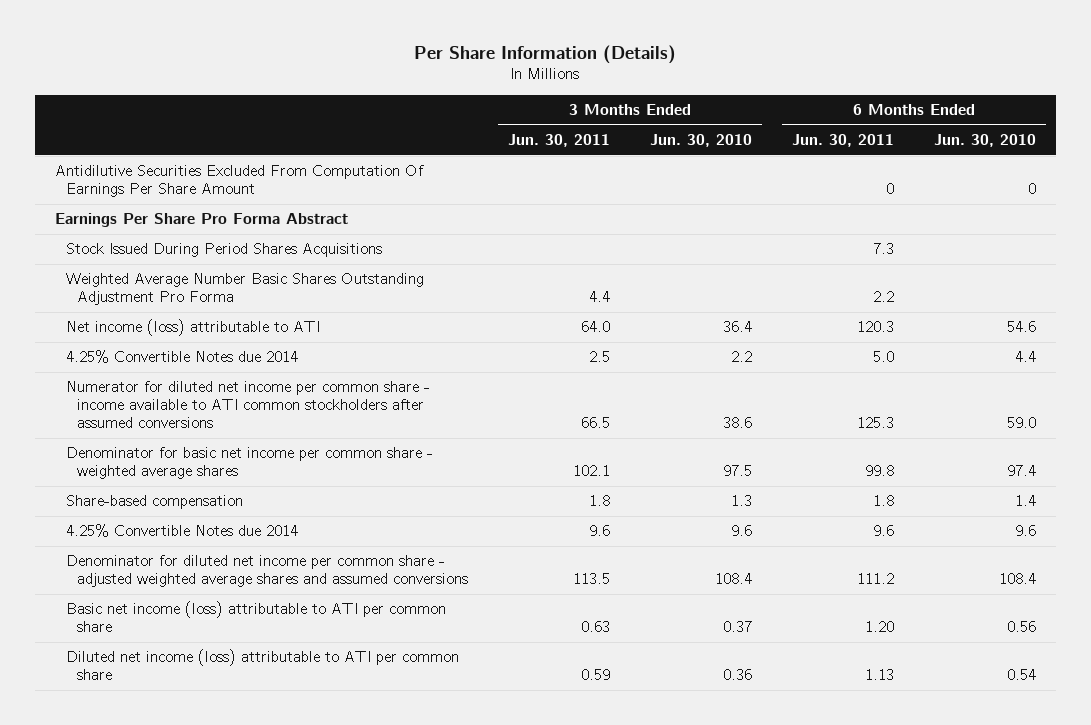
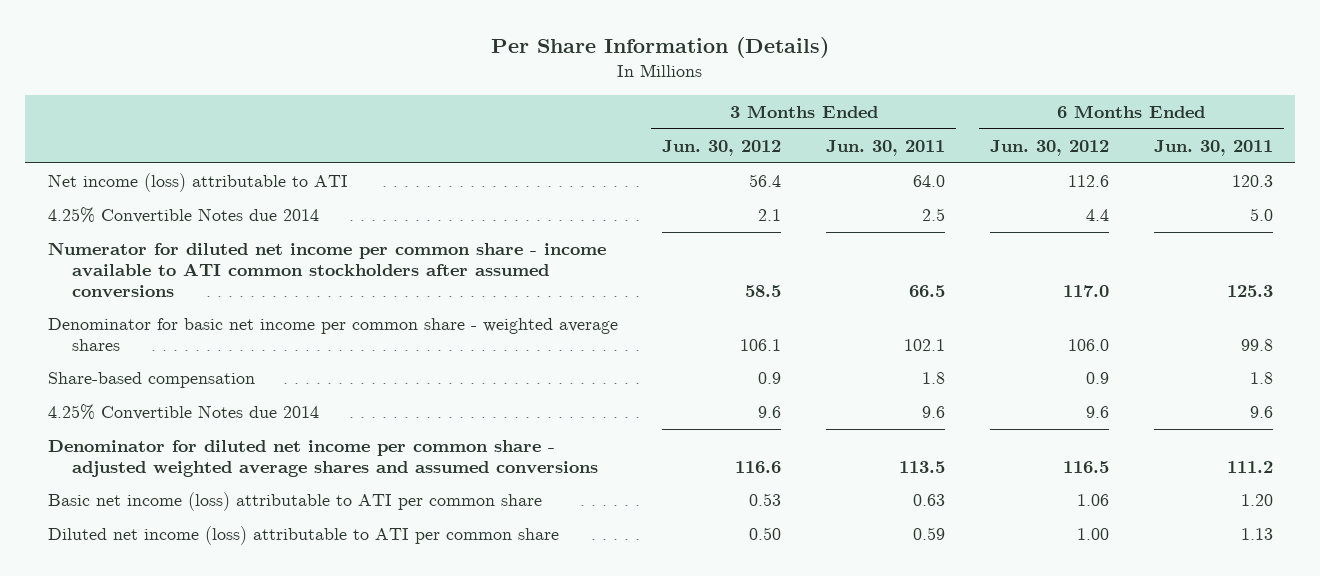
- | 3 Months Ended Jun. 30, 2011 | 3 Months Ended Jun. 30, 2010 | 6 Months Ended Jun. 30, 2011 | 6 Months Ended Jun. 30, 2010
+ | 3 Months Ended Jun. 30, 2012 | 3 Months Ended Jun. 30, 2011 | 6 Months Ended Jun. 30, 2012 | 6 Months Ended Jun. 30, 2011
- Antidilutive Securities Excluded From Computation Of Earnings Per Share Amount | | | 0 | 0
- Earnings Per Share Pro Forma Abstract
- Stock Issued During Period Shares Acquisitions | | | 7.3 |
- Weighted Average Number Basic Shares Outstanding Adjustment Pro Forma | 4.4 | | 2.2 |

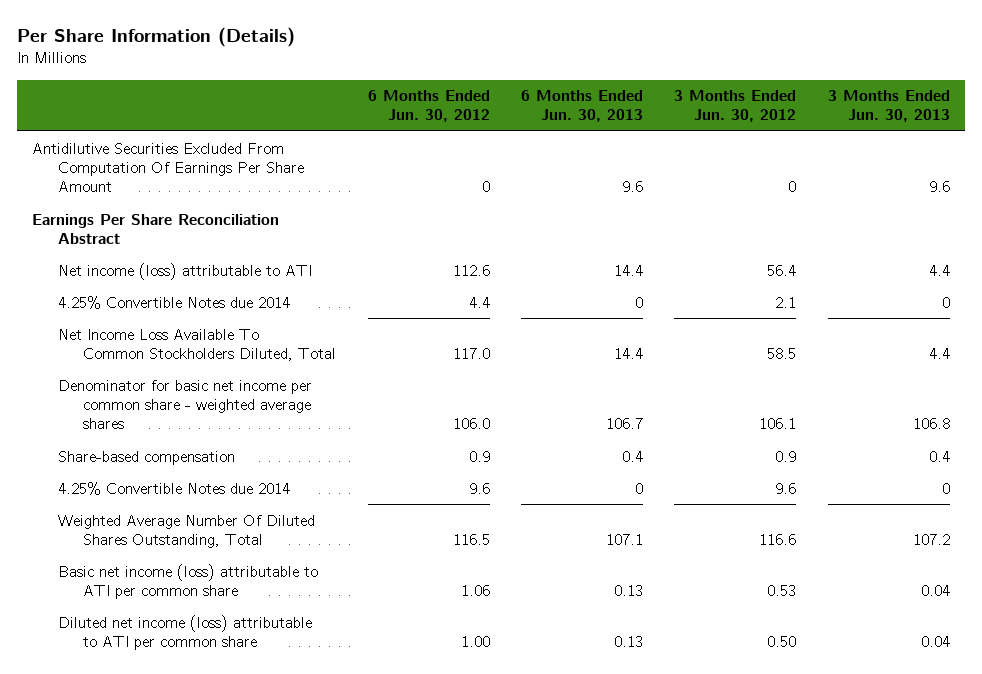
- | 3 Months Ended Jun. 30, 2012 | 3 Months Ended Jun. 30, 2011 | 6 Months Ended Jun. 30, 2012 | 6 Months Ended Jun. 30, 2011
+ | 6 Months Ended Jun. 30, 2012 | 6 Months Ended Jun. 30, 2013 | 3 Months Ended Jun. 30, 2012 | 3 Months Ended Jun. 30, 2013
+ Antidilutive Securities Excluded From Computation Of Earnings Per Share Amount | 0 | 9.6 | 0 | 9.6
+ Earnings Per Share Reconciliation Abstract
- Numerator for diluted net income per common share - income available to ATI common stockholders after assumed conversions | 58.5 | 66.5 | 117.0 | 125.3
+ Net Income Loss Available To Common Stockholders Diluted, Total | 117.0 | 14.4 | 58.5 | 4.4
- Denominator for diluted net income per common share - adjusted weighted average shares and assumed conversions | 116.6 | 113.5 | 116.5 | 111.2
+ Weighted Average Number Of Diluted Shares Outstanding, Total | 116.5 | 107.1 | 116.6 | 107.2

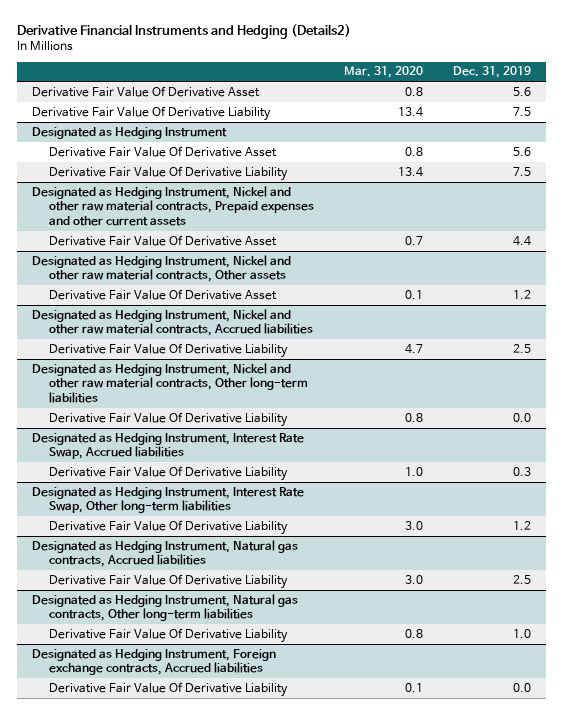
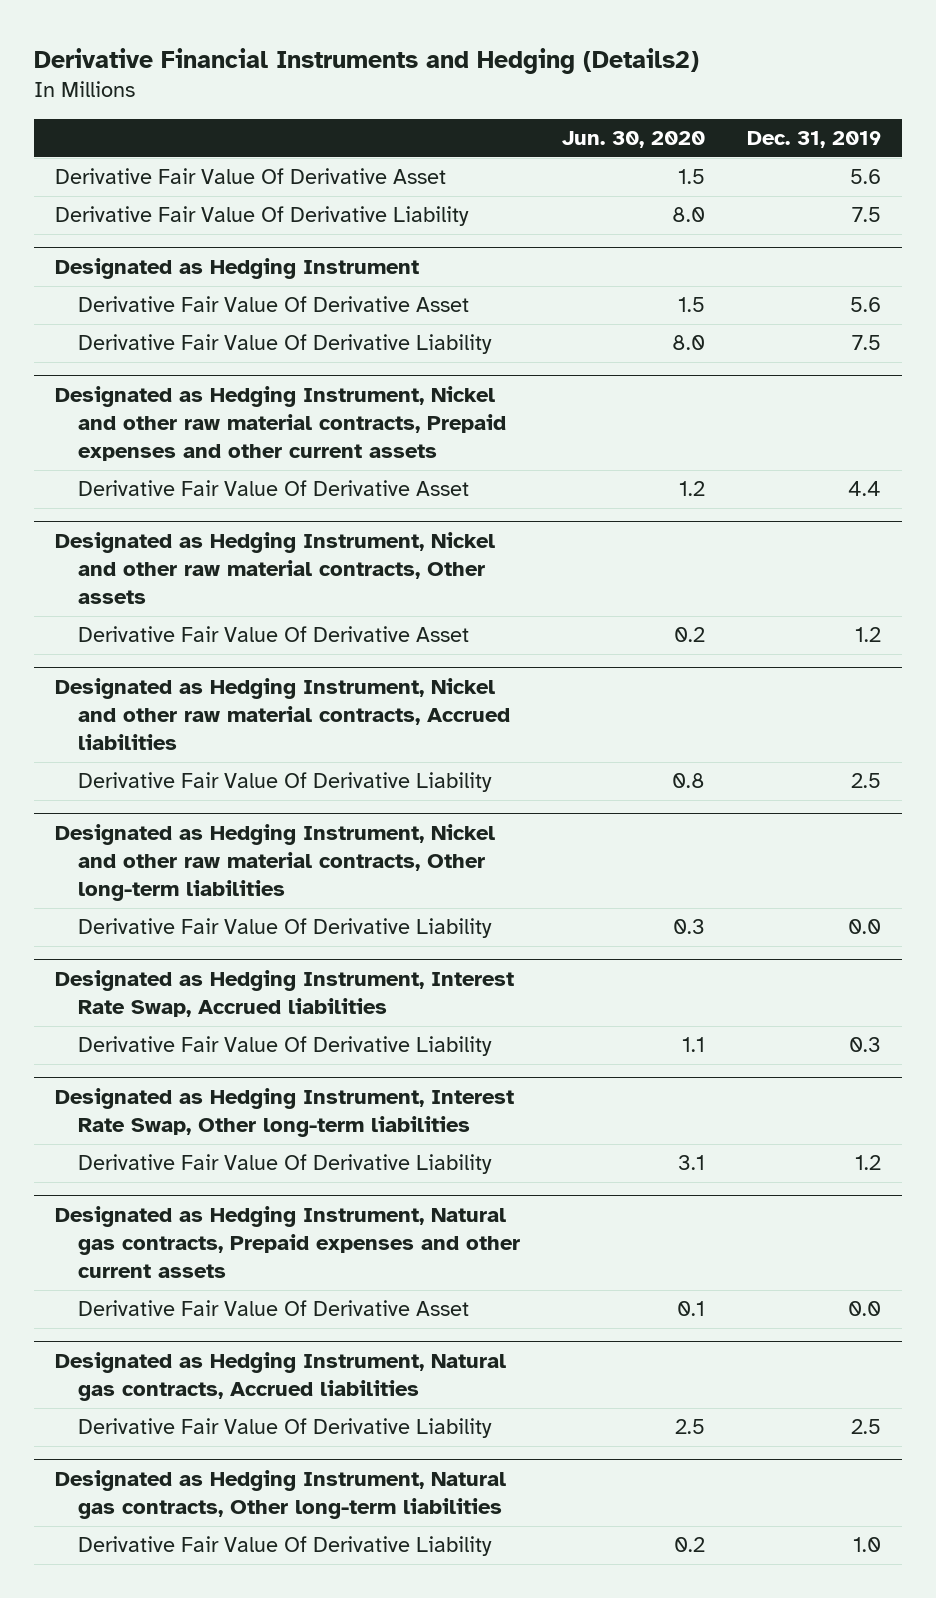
- | Mar. 31, 2020 | Dec. 31, 2019
+ | Jun. 30, 2020 | Dec. 31, 2019
+ Designated as Hedging Instrument, Natural gas contracts, Prepaid expenses and other current assets
+ Derivative Fair Value Of Derivative Asset | 0.1 | 0.0
- Designated as Hedging Instrument, Foreign exchange contracts, Accrued liabilities
- Derivative Fair Value Of Derivative Liability | 0.1 | 0.0

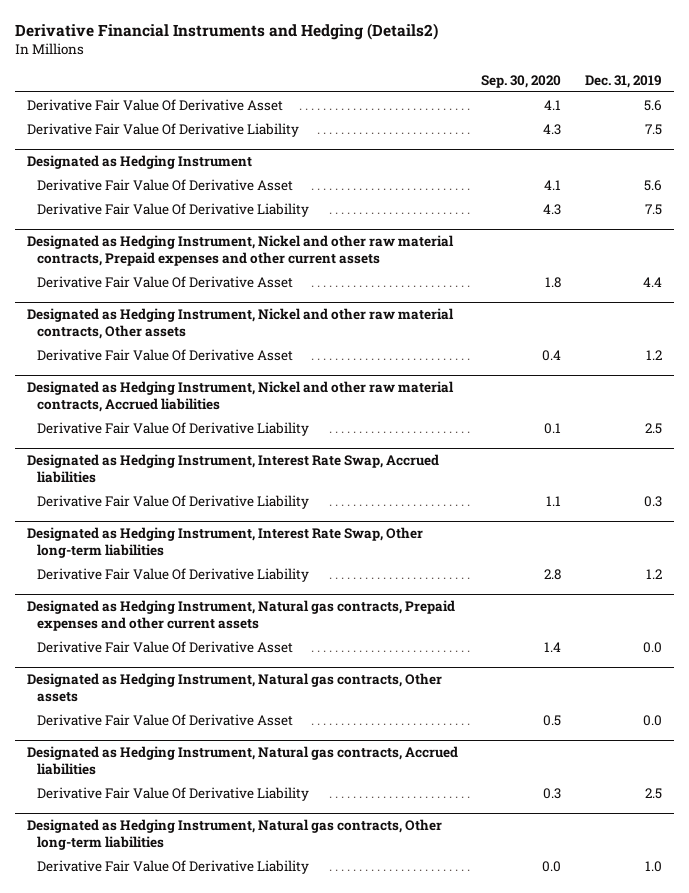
- | Jun. 30, 2020 | Dec. 31, 2019
+ | Sep. 30, 2020 | Dec. 31, 2019
- Designated as Hedging Instrument, Nickel and other raw material contracts, Other long-term liabilities
- Derivative Fair Value Of Derivative Liability | 0.3 | 0.0
+ Designated as Hedging Instrument, Natural gas contracts, Other assets
+ Derivative Fair Value Of Derivative Asset | 0.5 | 0.0

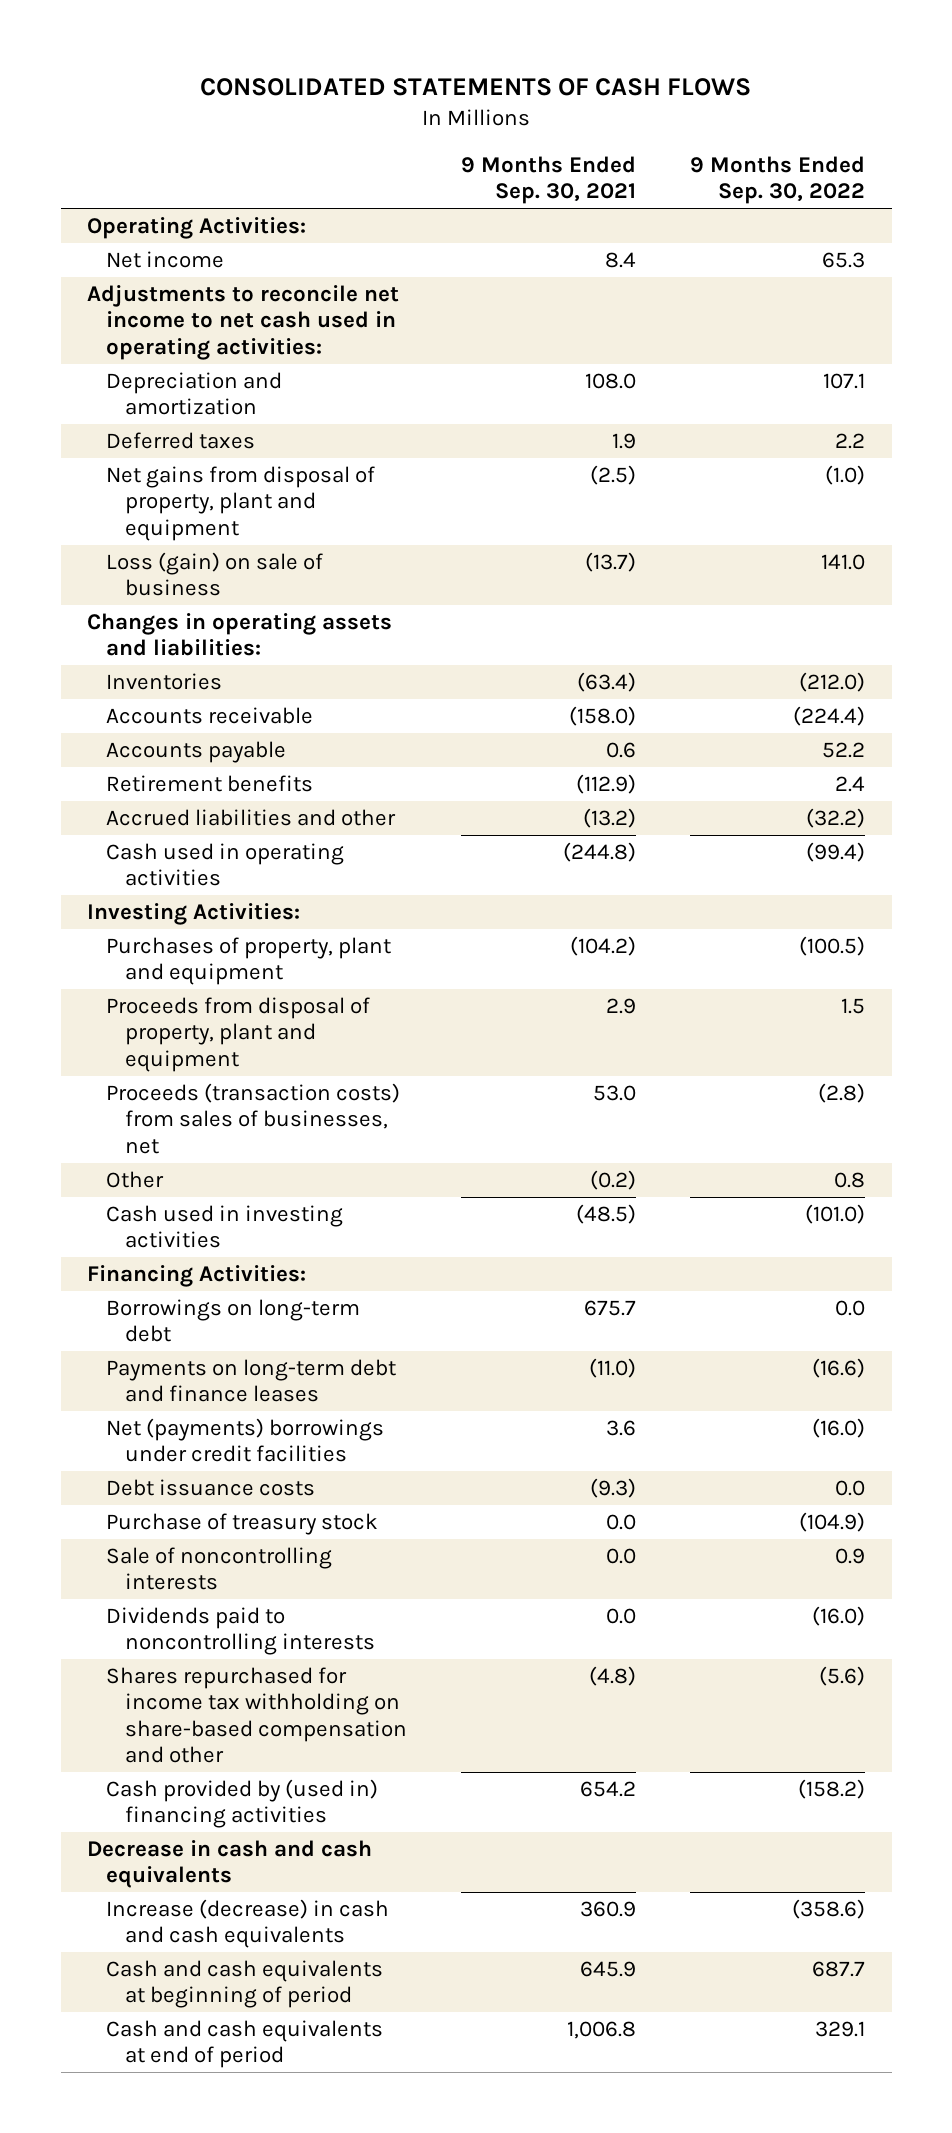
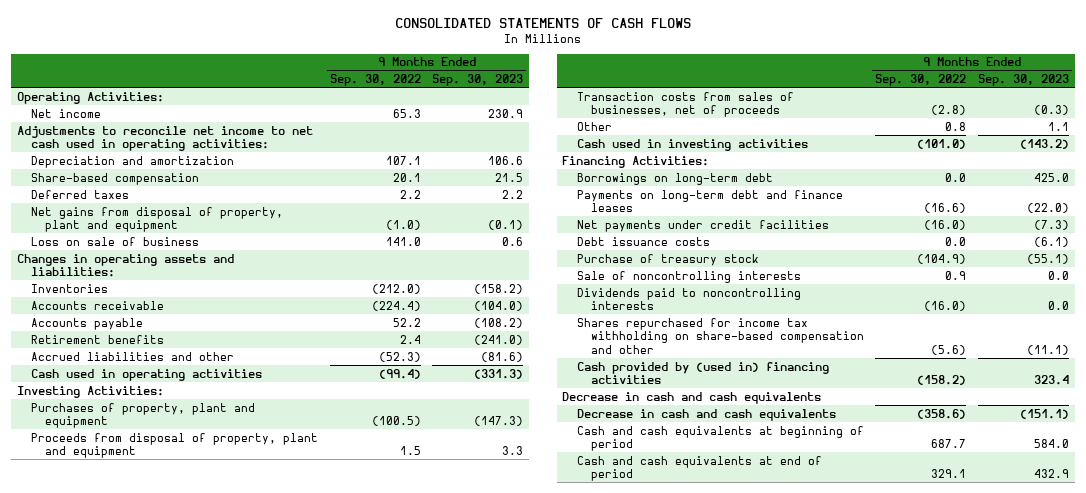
- | 9 Months Ended Sep. 30, 2021 | 9 Months Ended Sep. 30, 2022
+ | 9 Months Ended Sep. 30, 2022 | 9 Months Ended Sep. 30, 2023
+ Share-based compensation | 20.1 | 21.5
- Loss (gain) on sale of business | (13.7) | 141.0
+ Loss on sale of business | 141.0 | 0.6
- Accrued liabilities and other | (13.2) | (32.2)
+ Accrued liabilities and other | (52.3) | (81.6)
- Proceeds (transaction costs) from sales of businesses, net | 53.0 | (2.8)
+ Transaction costs from sales of businesses, net of proceeds | (2.8) | (0.3)
- Net (payments) borrowings under credit facilities | 3.6 | (16.0)
+ Net payments under credit facilities | (16.0) | (7.3)
- Increase (decrease) in cash and cash equivalents | 360.9 | (358.6)
+ Decrease in cash and cash equivalents | (358.6) | (151.1)

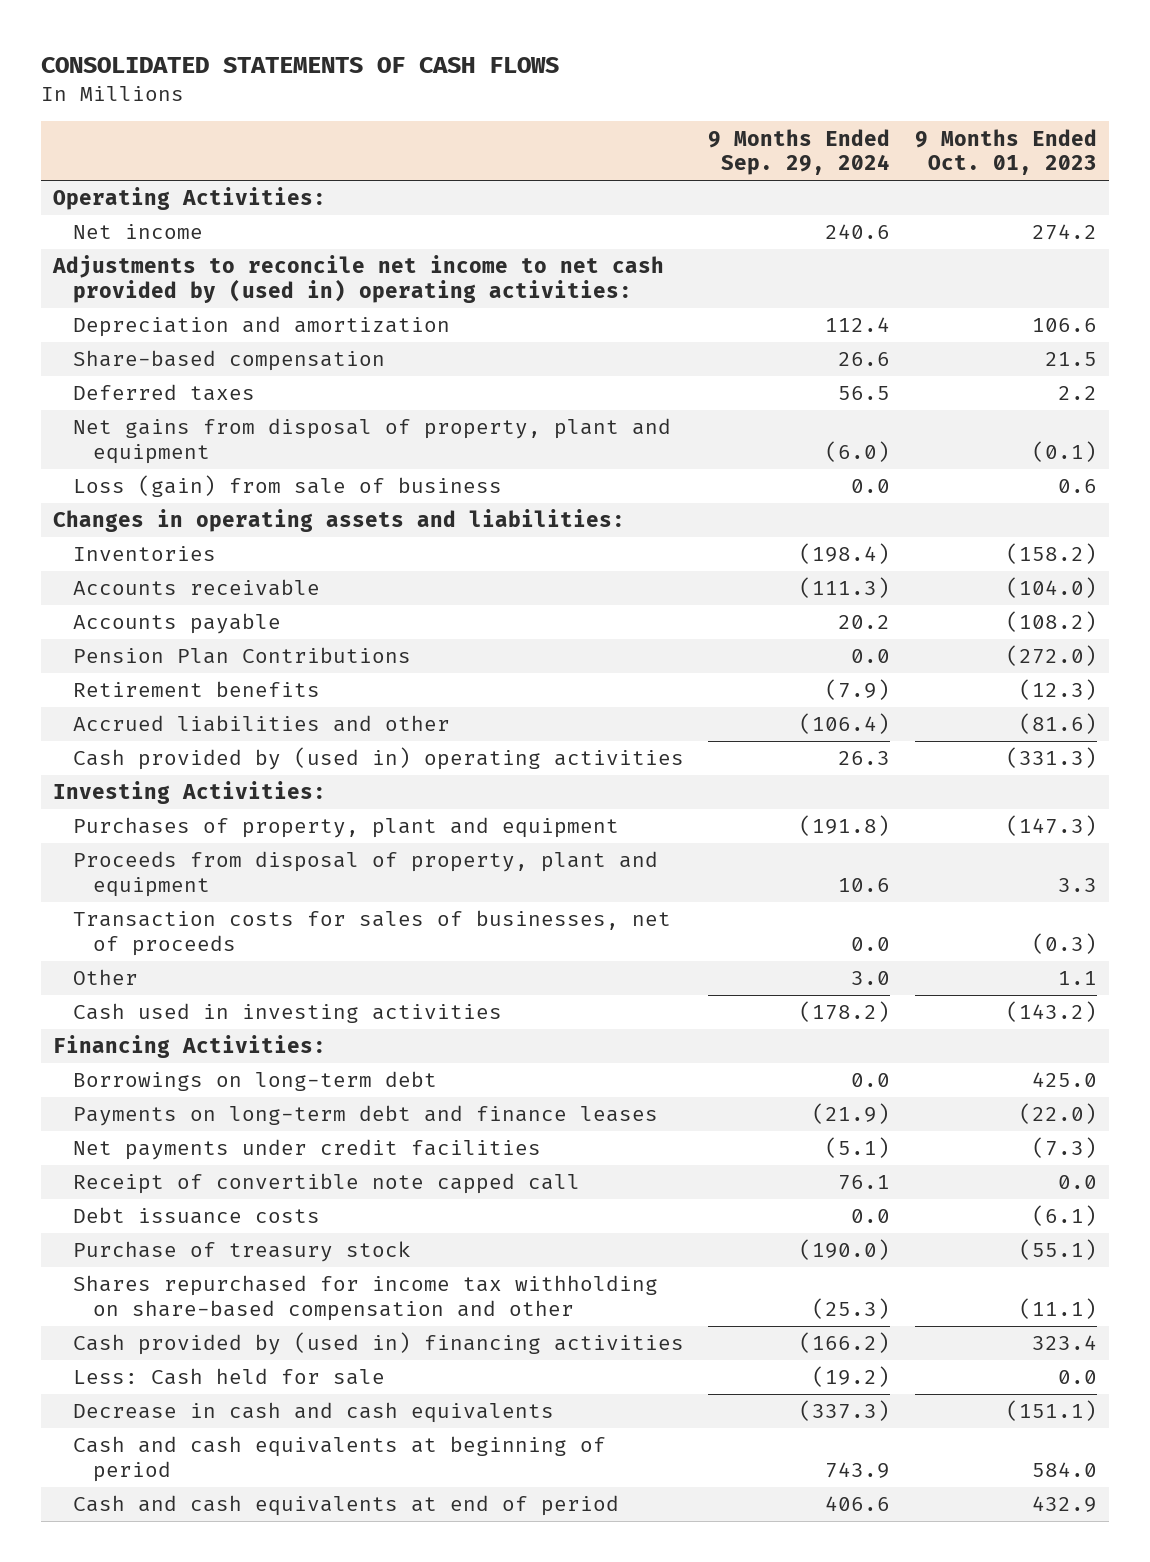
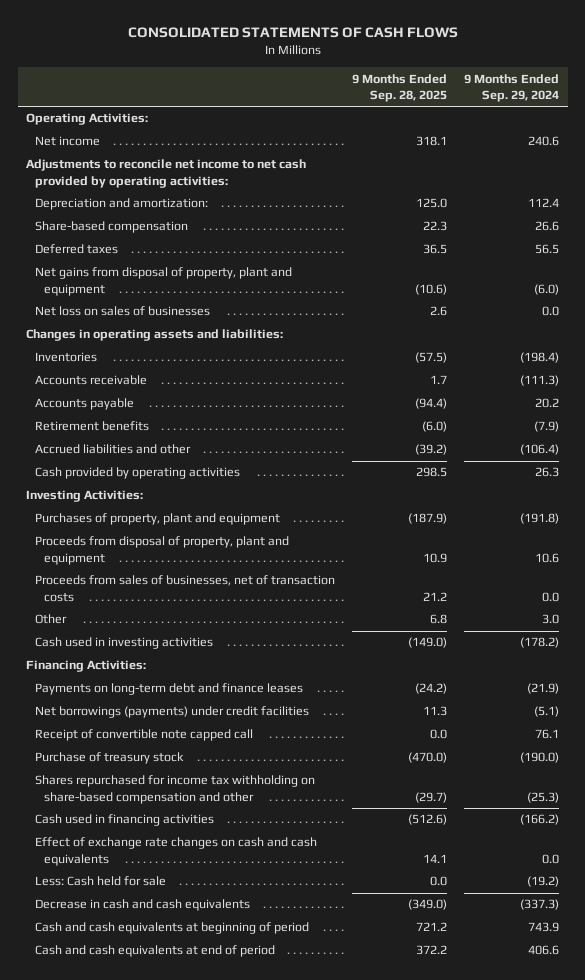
- | 9 Months Ended Sep. 29, 2024 | 9 Months Ended Oct. 01, 2023
+ | 9 Months Ended Sep. 28, 2025 | 9 Months Ended Sep. 29, 2024
- Adjustments to reconcile net income to net cash provided by (used in) operating activities:
- Depreciation and amortization | 112.4 | 106.6
+ Adjustments to reconcile net income to net cash provided by operating activities:
+ Depreciation and amortization: | 125.0 | 112.4
- Loss (gain) from sale of business | 0.0 | 0.6
+ Net loss on sales of businesses | 2.6 | 0.0
- Pension Plan Contributions | 0.0 | (272.0)
- Cash provided by (used in) operating activities | 26.3 | (331.3)
+ Cash provided by operating activities | 298.5 | 26.3
- Transaction costs for sales of businesses, net of proceeds | 0.0 | (0.3)
+ Proceeds from sales of businesses, net of transaction costs | 21.2 | 0.0
- Borrowings on long-term debt | 0.0 | 425.0
- Net payments under credit facilities | (5.1) | (7.3)
+ Net borrowings (payments) under credit facilities | 11.3 | (5.1)
- Debt issuance costs | 0.0 | (6.1)
- Cash provided by (used in) financing activities | (166.2) | 323.4
+ Cash used in financing activities | (512.6) | (166.2)
+ Effect of exchange rate changes on cash and cash equivalents | 14.1 | 0.0

